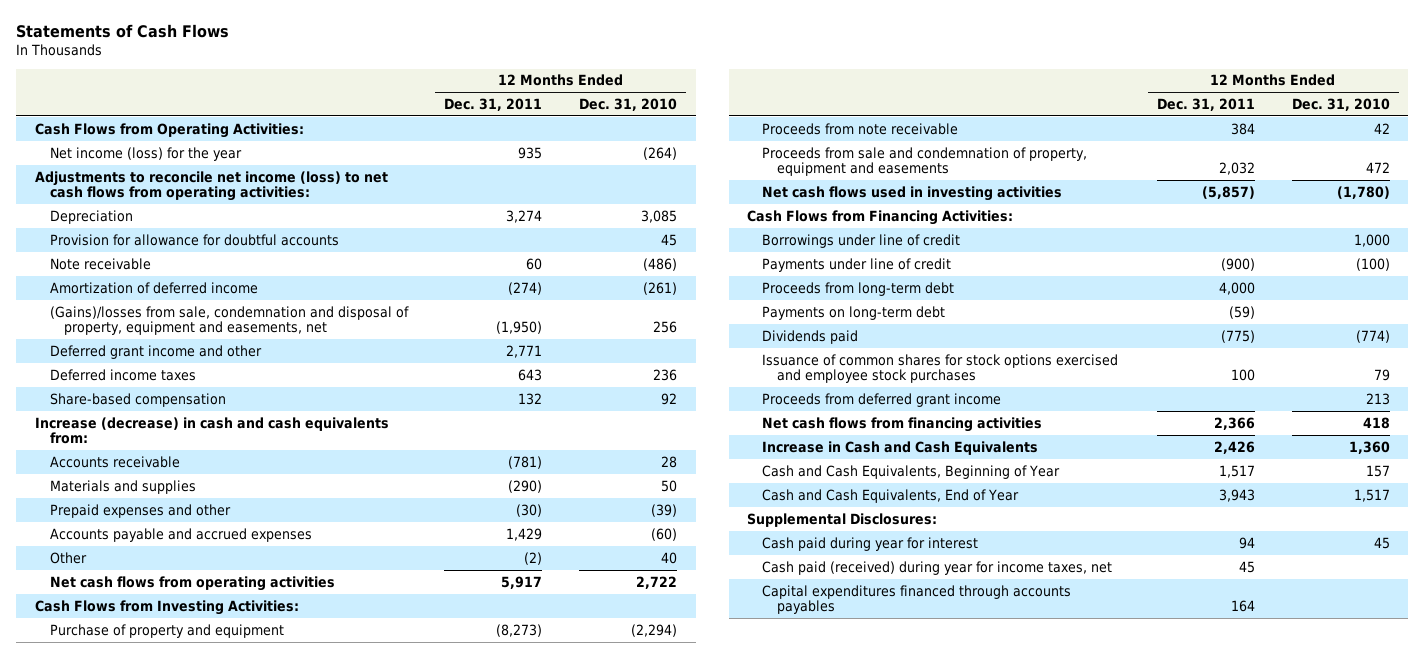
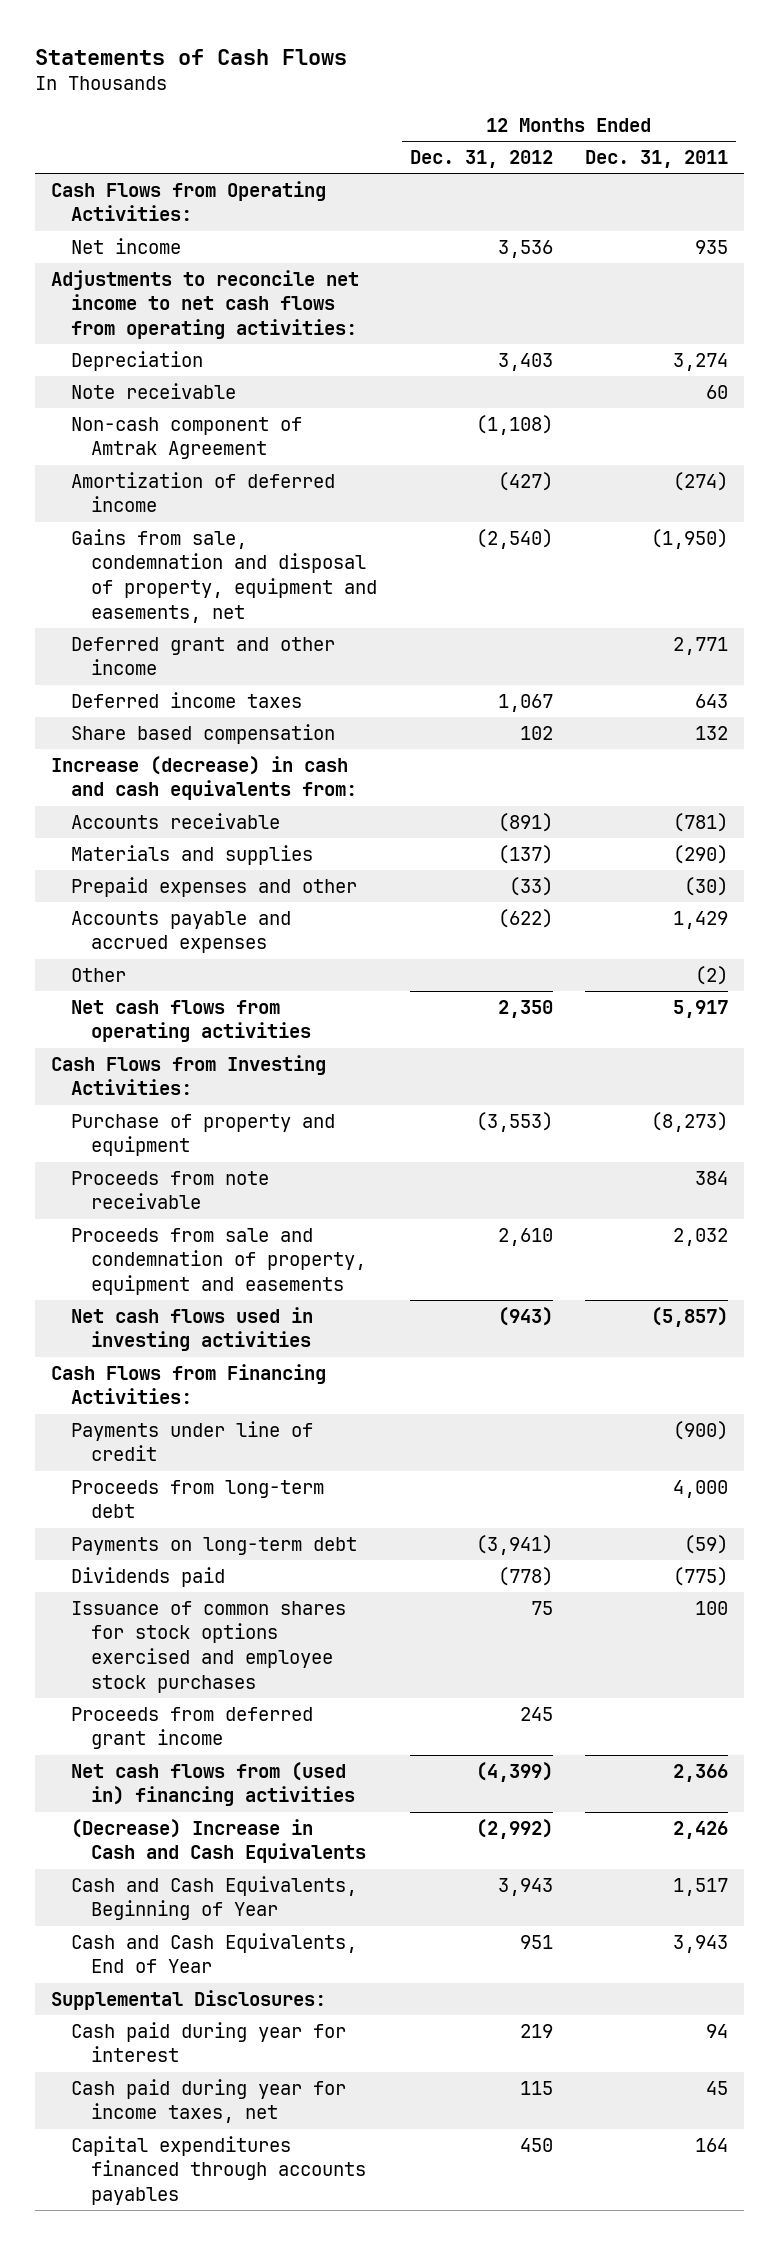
- | 12 Months Ended Dec. 31, 2011 | 12 Months Ended Dec. 31, 2010
+ | 12 Months Ended Dec. 31, 2012 | 12 Months Ended Dec. 31, 2011
- Net income (loss) for the year | 935 | (264)
- Adjustments to reconcile net income (loss) to net cash flows from operating activities:
+ Net income | 3,536 | 935
+ Adjustments to reconcile net income to net cash flows from operating activities:
- Provision for allowance for doubtful accounts | | 45
+ Non-cash component of Amtrak Agreement | (1,108) |
- (Gains)/losses from sale, condemnation and disposal of property, equipment and easements, net | (1,950) | 256
- Deferred grant income and other | 2,771 |
+ Gains from sale, condemnation and disposal of property, equipment and easements, net | (2,540) | (1,950)
+ Deferred grant and other income | | 2,771
- Share-based compensation | 132 | 92
+ Share based compensation | 102 | 132
- Borrowings under line of credit | | 1,000
- Net cash flows from financing activities | 2,366 | 418
- Increase in Cash and Cash Equivalents | 2,426 | 1,360
+ Net cash flows from (used in) financing activities | (4,399) | 2,366
+ (Decrease) Increase in Cash and Cash Equivalents | (2,992) | 2,426
- Cash paid (received) during year for income taxes, net | 45 |
+ Cash paid during year for income taxes, net | 115 | 45

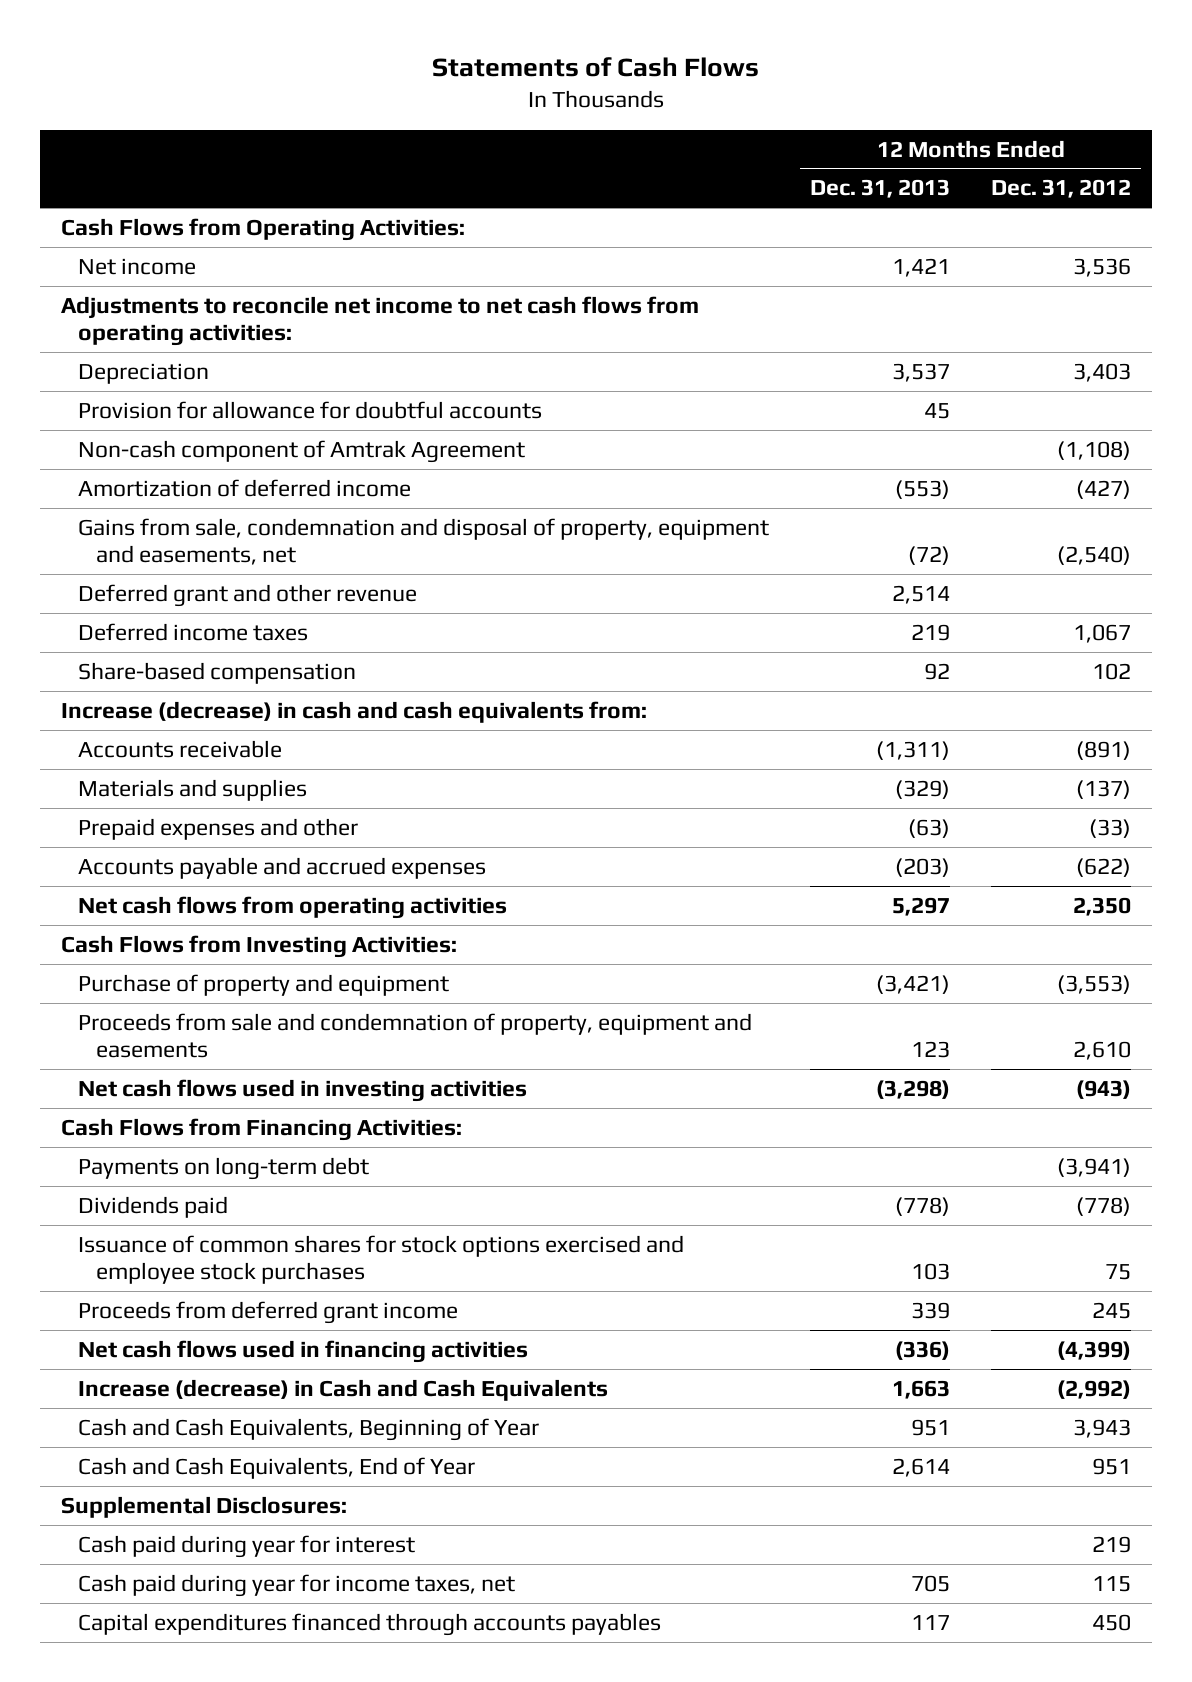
- | 12 Months Ended Dec. 31, 2012 | 12 Months Ended Dec. 31, 2011
+ | 12 Months Ended Dec. 31, 2013 | 12 Months Ended Dec. 31, 2012
- Note receivable | | 60
+ Provision for allowance for doubtful accounts | 45 |
- Deferred grant and other income | | 2,771
+ Deferred grant and other revenue | 2,514 |
- Share based compensation | 102 | 132
+ Share-based compensation | 92 | 102
- Other | | (2)
- Proceeds from note receivable | | 384
- Payments under line of credit | | (900)
- Proceeds from long-term debt | | 4,000
- Net cash flows from (used in) financing activities | (4,399) | 2,366
- (Decrease) Increase in Cash and Cash Equivalents | (2,992) | 2,426
+ Net cash flows used in financing activities | (336) | (4,399)
+ Increase (decrease) in Cash and Cash Equivalents | 1,663 | (2,992)

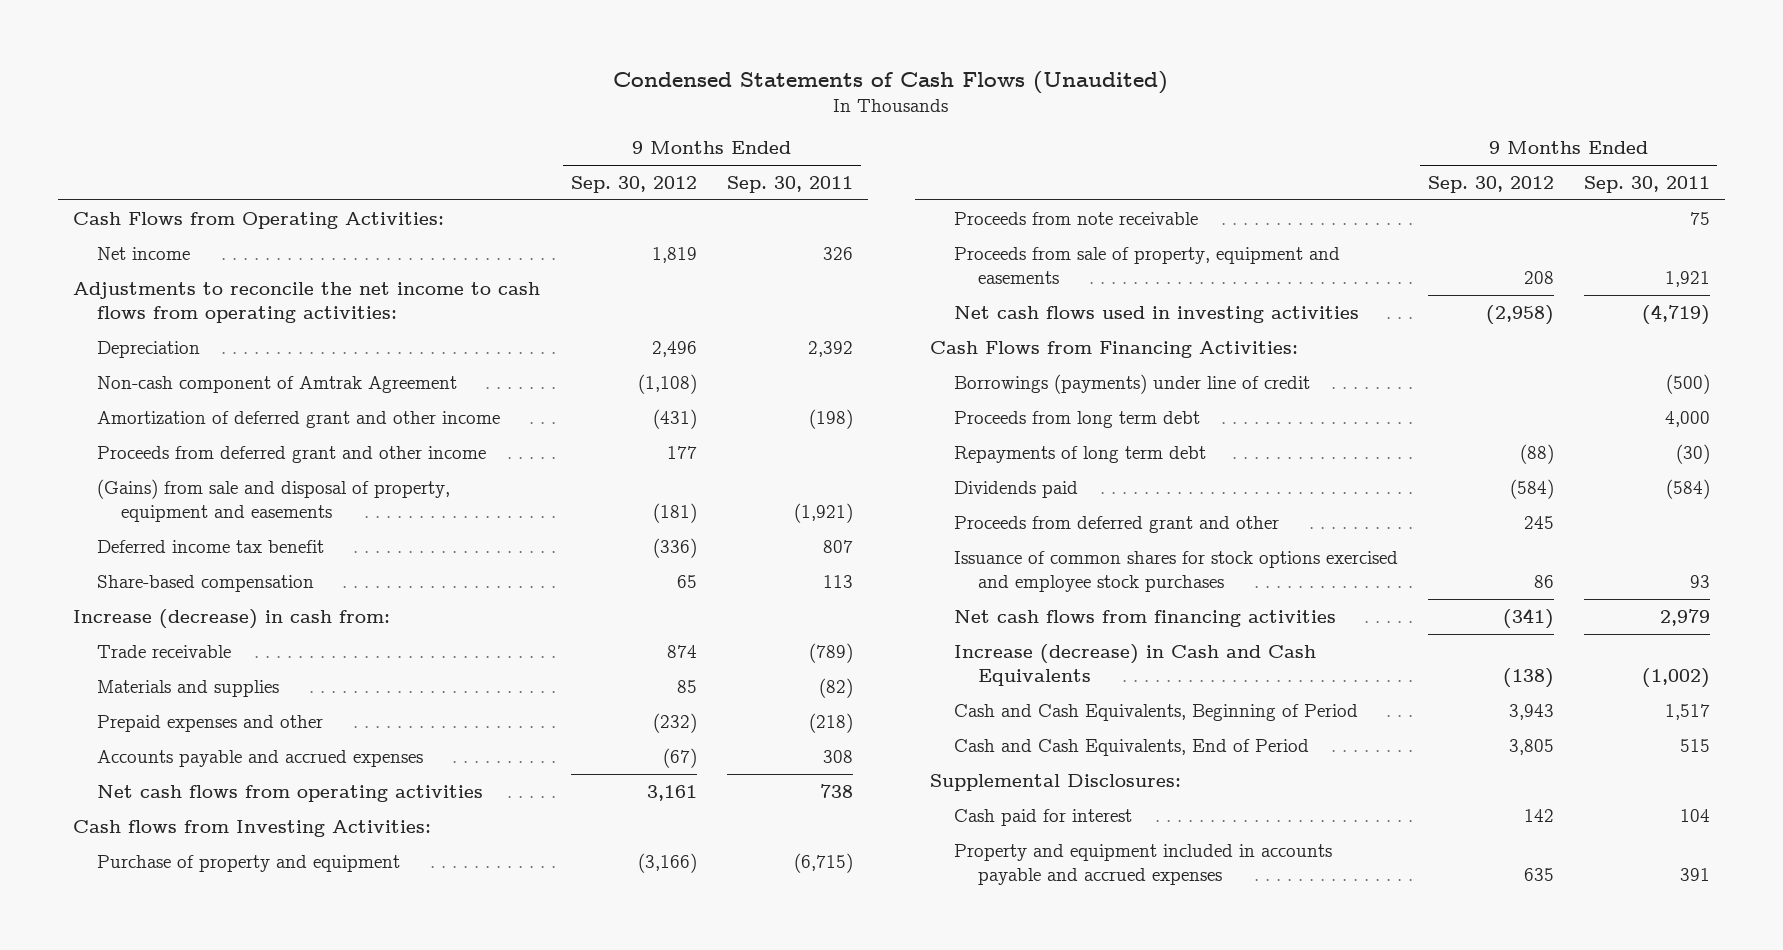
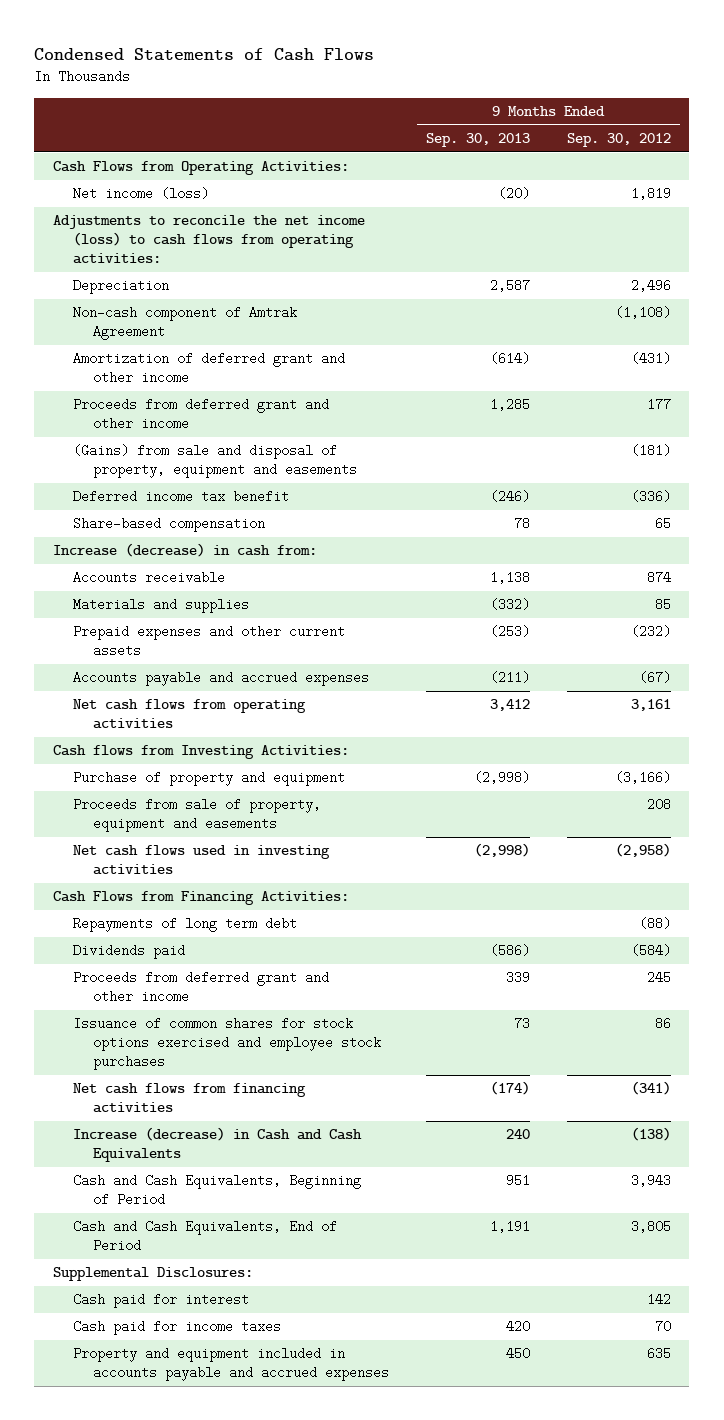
- Condensed Statements of Cash Flows (Unaudited)
+ Condensed Statements of Cash Flows
- | 9 Months Ended Sep. 30, 2012 | 9 Months Ended Sep. 30, 2011
+ | 9 Months Ended Sep. 30, 2013 | 9 Months Ended Sep. 30, 2012
- Net income | 1,819 | 326
- Adjustments to reconcile the net income to cash flows from operating activities:
+ Net income (loss) | (20) | 1,819
+ Adjustments to reconcile the net income (loss) to cash flows from operating activities:
- Trade receivable | 874 | (789)
+ Accounts receivable | 1,138 | 874
- Prepaid expenses and other | (232) | (218)
+ Prepaid expenses and other current assets | (253) | (232)
- Proceeds from note receivable | | 75
- Borrowings (payments) under line of credit | | (500)
- Proceeds from long term debt | | 4,000
- Proceeds from deferred grant and other | 245 |
+ Proceeds from deferred grant and other income | 339 | 245
+ Cash paid for income taxes | 420 | 70

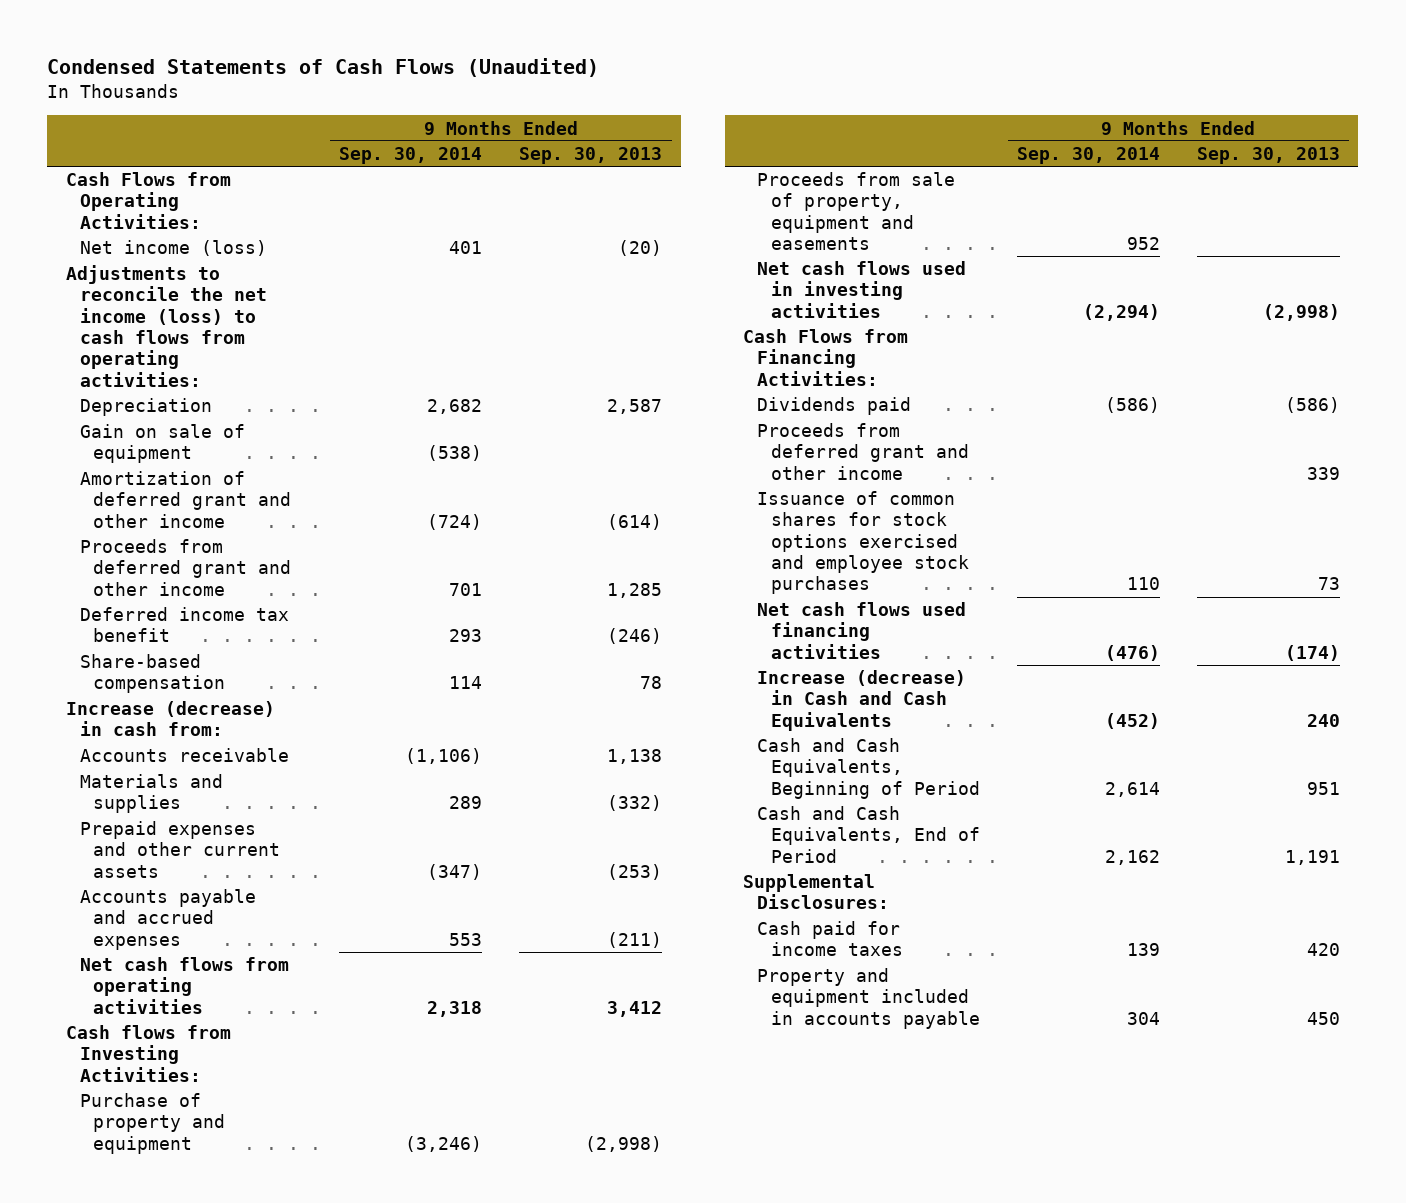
- Condensed Statements of Cash Flows
+ Condensed Statements of Cash Flows (Unaudited)
- | 9 Months Ended Sep. 30, 2013 | 9 Months Ended Sep. 30, 2012
+ | 9 Months Ended Sep. 30, 2014 | 9 Months Ended Sep. 30, 2013
- Non-cash component of Amtrak Agreement | | (1,108)
+ Gain on sale of equipment | (538) |
- (Gains) from sale and disposal of property, equipment and easements | | (181)
- Repayments of long term debt | | (88)
- Net cash flows from financing activities | (174) | (341)
+ Net cash flows used financing activities | (476) | (174)
- Cash paid for interest | | 142
- Property and equipment included in accounts payable and accrued expenses | 450 | 635
+ Property and equipment included in accounts payable | 304 | 450

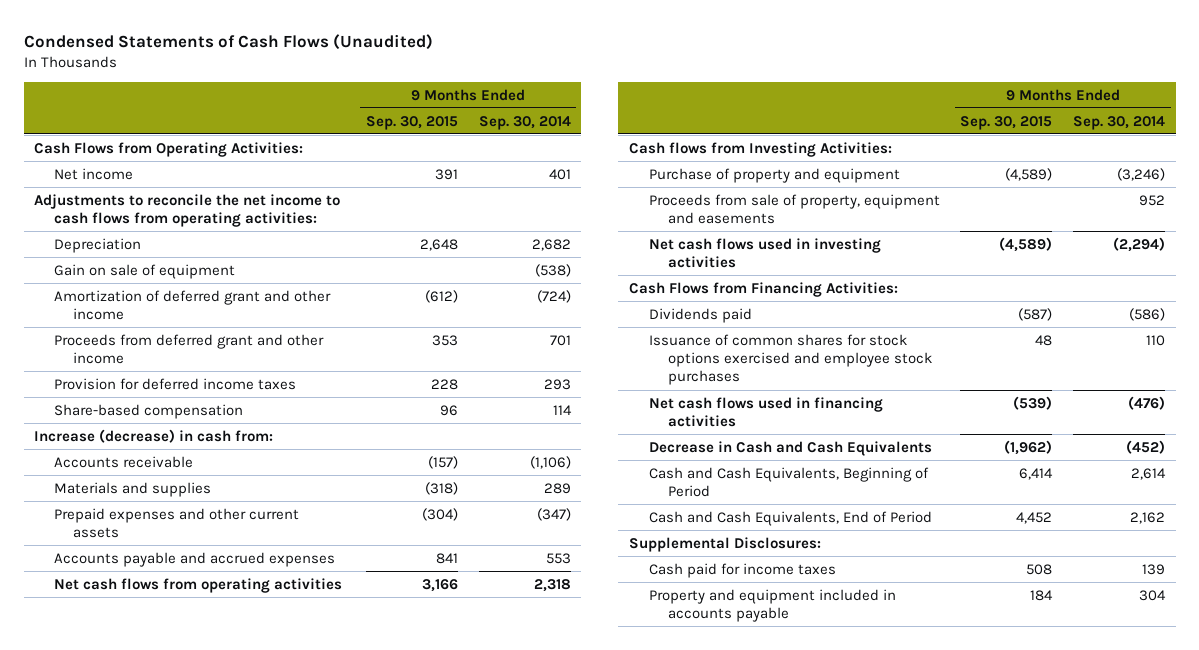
- | 9 Months Ended Sep. 30, 2014 | 9 Months Ended Sep. 30, 2013
+ | 9 Months Ended Sep. 30, 2015 | 9 Months Ended Sep. 30, 2014
- Net income (loss) | 401 | (20)
- Adjustments to reconcile the net income (loss) to cash flows from operating activities:
+ Net income | 391 | 401
+ Adjustments to reconcile the net income to cash flows from operating activities:
- Deferred income tax benefit | 293 | (246)
+ Provision for deferred income taxes | 228 | 293
- Proceeds from deferred grant and other income | | 339
- Net cash flows used financing activities | (476) | (174)
- Increase (decrease) in Cash and Cash Equivalents | (452) | 240
+ Net cash flows used in financing activities | (539) | (476)
+ Decrease in Cash and Cash Equivalents | (1,962) | (452)

